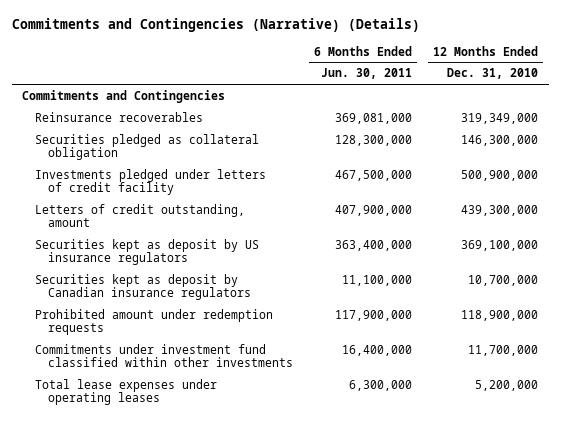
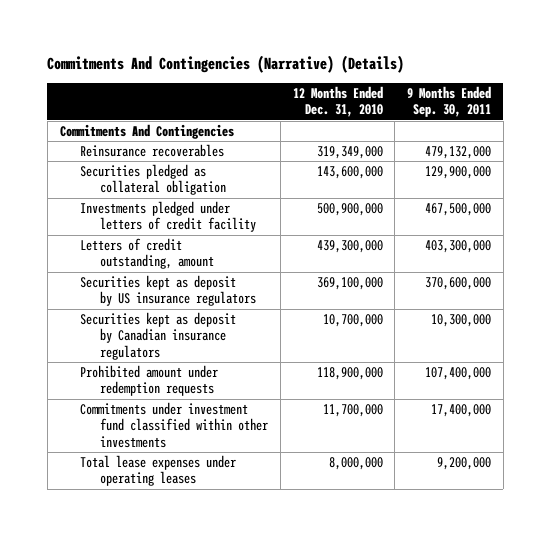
- Commitments and Contingencies (Narrative) (Details)
+ Commitments And Contingencies (Narrative) (Details)
- | 6 Months Ended Jun. 30, 2011 | 12 Months Ended Dec. 31, 2010
+ | 12 Months Ended Dec. 31, 2010 | 9 Months Ended Sep. 30, 2011
- Commitments and Contingencies
+ Commitments And Contingencies
- Securities pledged as collateral obligation | 128,300,000 | 146,300,000
+ Securities pledged as collateral obligation | 143,600,000 | 129,900,000
- Total lease expenses under operating leases | 6,300,000 | 5,200,000
+ Total lease expenses under operating leases | 8,000,000 | 9,200,000

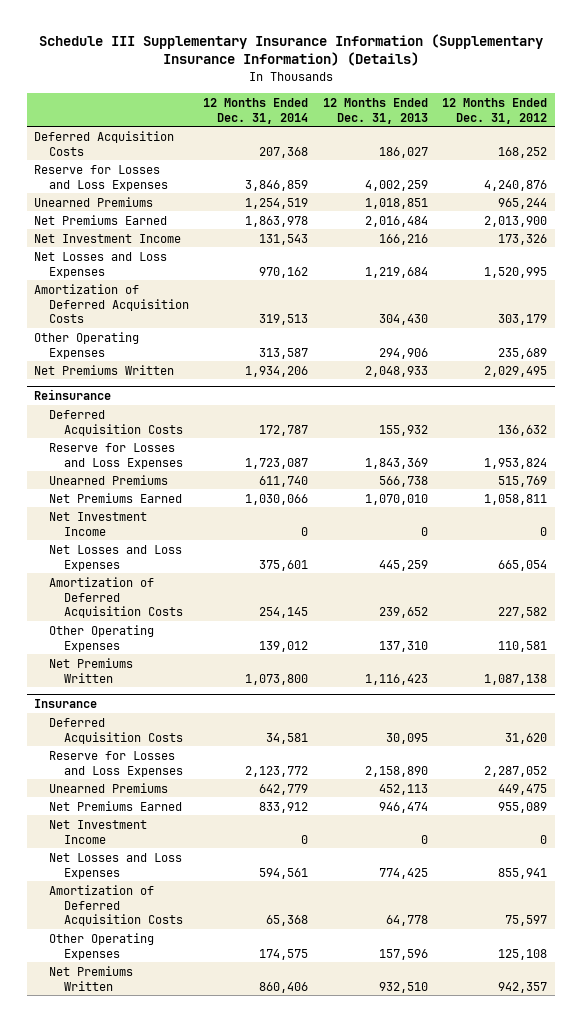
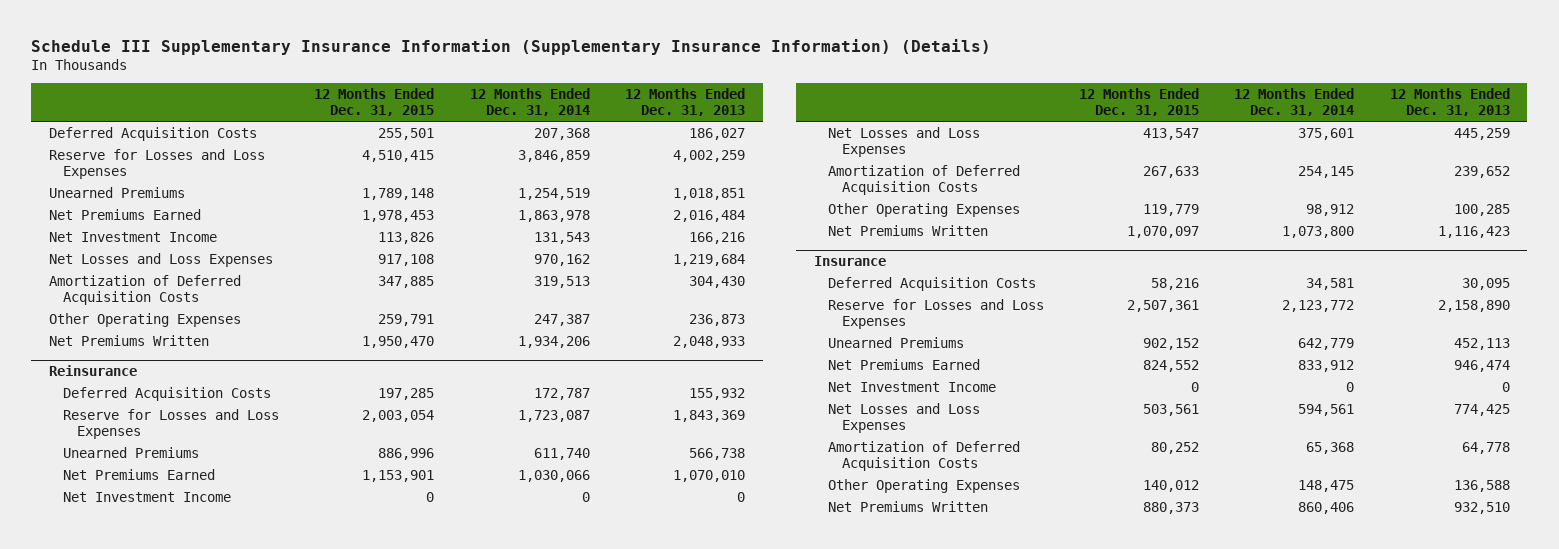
- | 12 Months Ended Dec. 31, 2014 | 12 Months Ended Dec. 31, 2013 | 12 Months Ended Dec. 31, 2012
+ | 12 Months Ended Dec. 31, 2015 | 12 Months Ended Dec. 31, 2014 | 12 Months Ended Dec. 31, 2013
- Other Operating Expenses | 313,587 | 294,906 | 235,689
+ Other Operating Expenses | 259,791 | 247,387 | 236,873
@ Reinsurance
- Other Operating Expenses | 139,012 | 137,310 | 110,581
+ Other Operating Expenses | 119,779 | 98,912 | 100,285
@ Insurance
- Other Operating Expenses | 174,575 | 157,596 | 125,108
+ Other Operating Expenses | 140,012 | 148,475 | 136,588

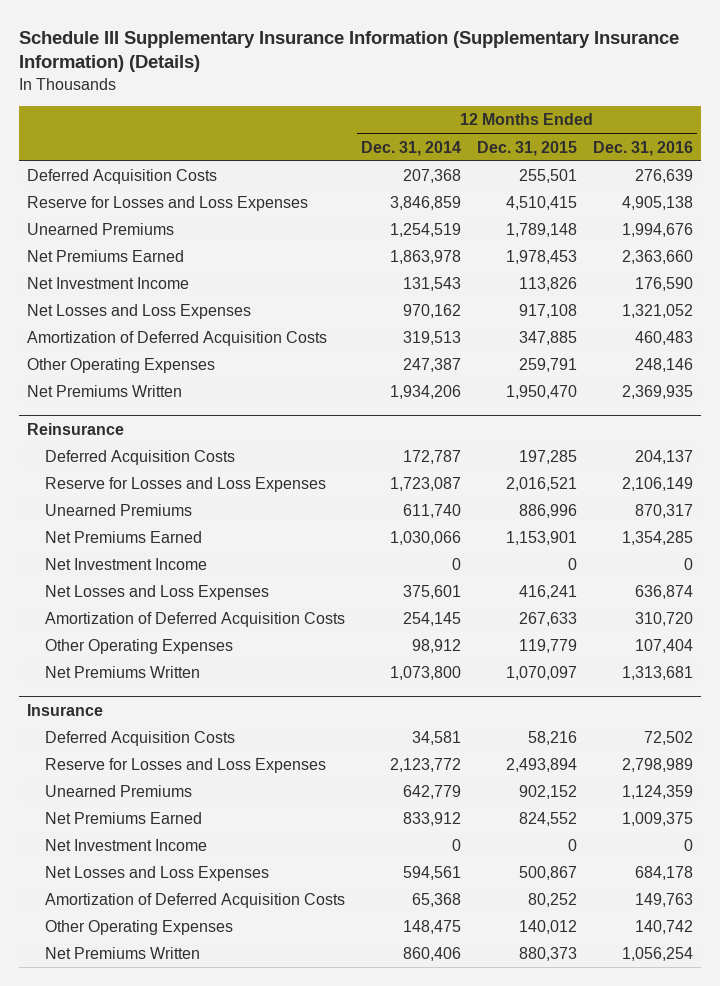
- | 12 Months Ended Dec. 31, 2015 | 12 Months Ended Dec. 31, 2014 | 12 Months Ended Dec. 31, 2013
+ | 12 Months Ended Dec. 31, 2014 | 12 Months Ended Dec. 31, 2015 | 12 Months Ended Dec. 31, 2016
@ Reinsurance
- Reserve for Losses and Loss Expenses | 2,003,054 | 1,723,087 | 1,843,369
+ Reserve for Losses and Loss Expenses | 1,723,087 | 2,016,521 | 2,106,149
- Net Losses and Loss Expenses | 413,547 | 375,601 | 445,259
+ Net Losses and Loss Expenses | 375,601 | 416,241 | 636,874
@ Insurance
- Reserve for Losses and Loss Expenses | 2,507,361 | 2,123,772 | 2,158,890
+ Reserve for Losses and Loss Expenses | 2,123,772 | 2,493,894 | 2,798,989
- Net Losses and Loss Expenses | 503,561 | 594,561 | 774,425
+ Net Losses and Loss Expenses | 594,561 | 500,867 | 684,178

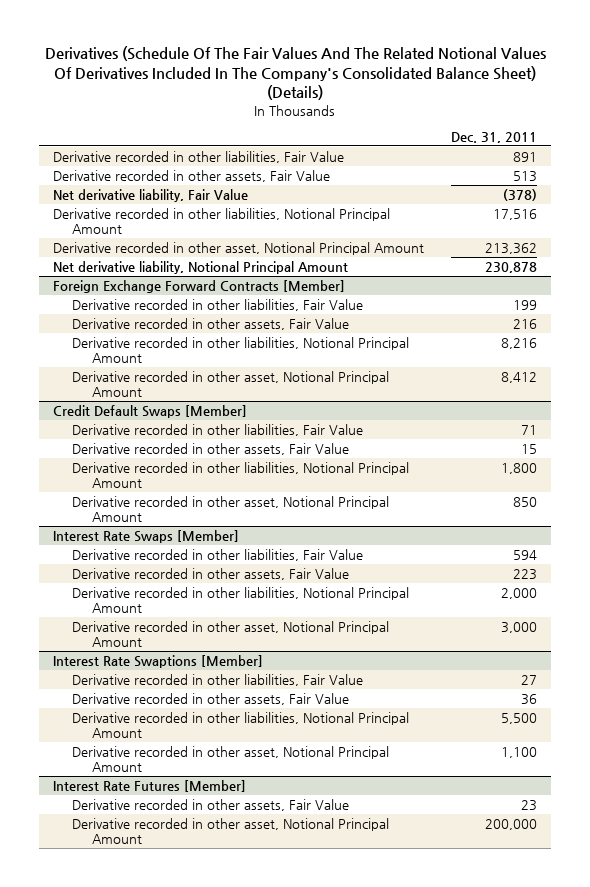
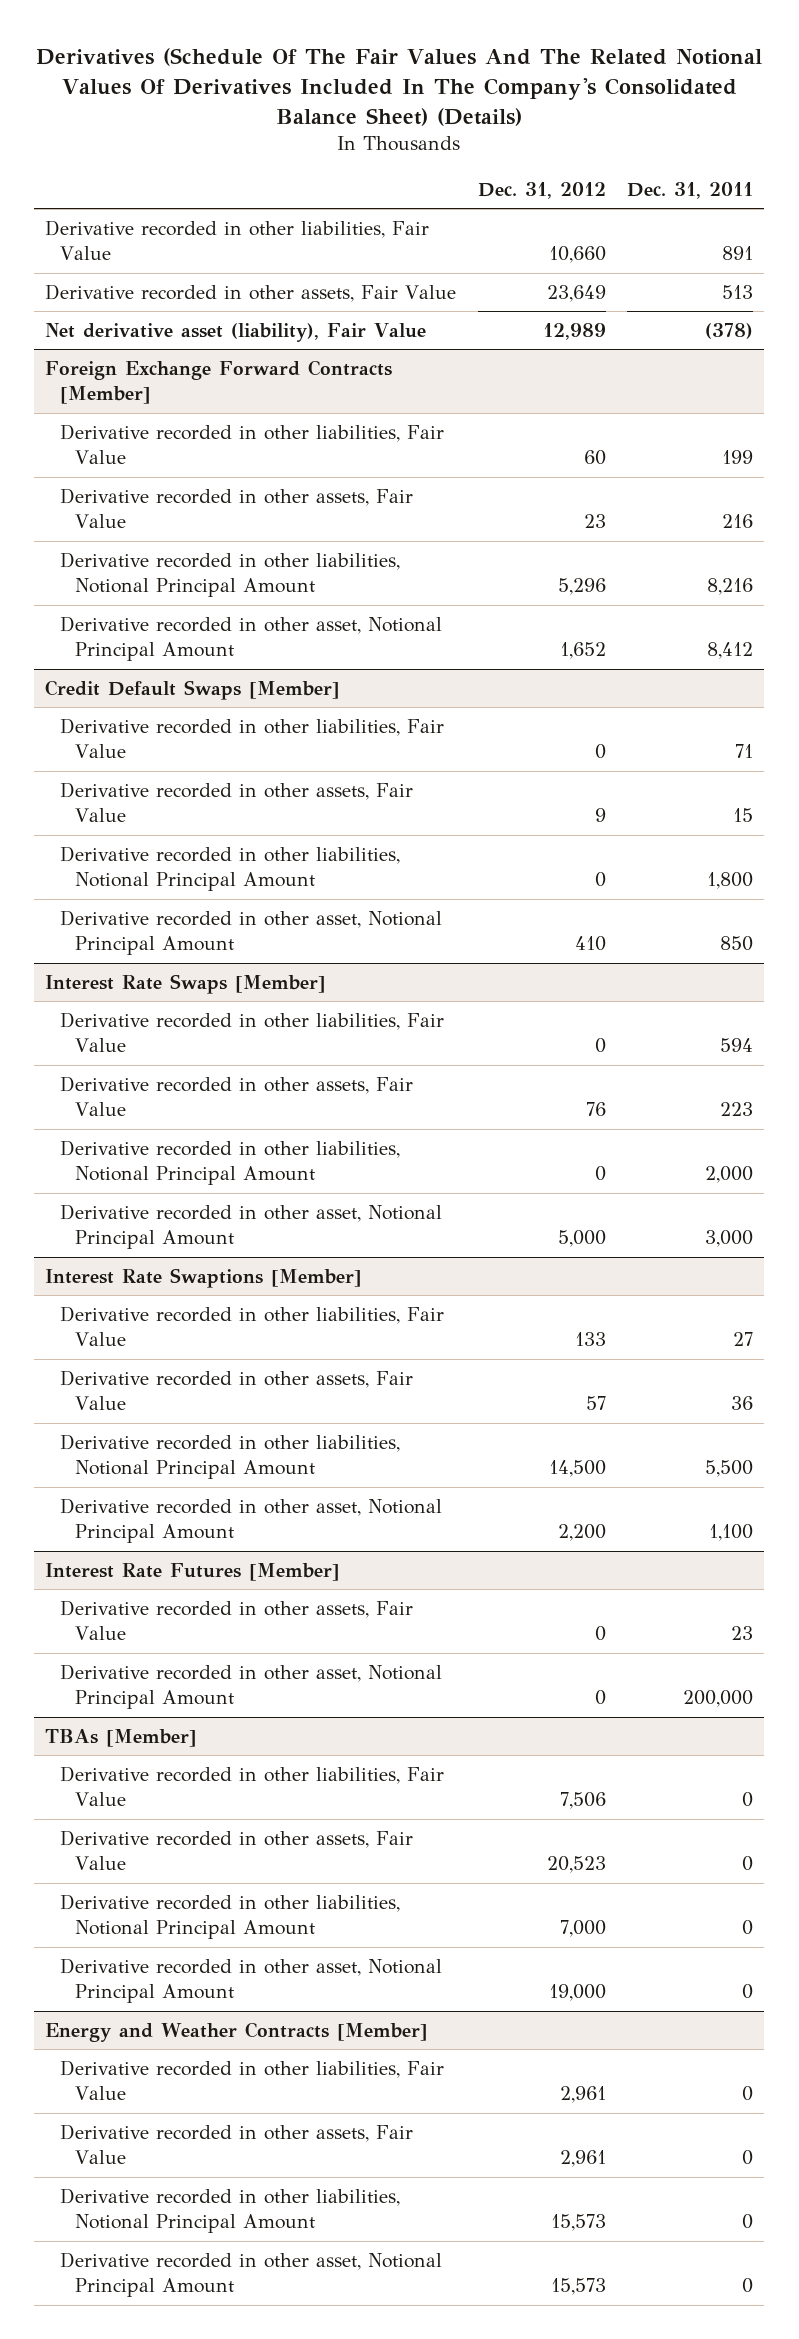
- | Dec. 31, 2011
+ | Dec. 31, 2012 | Dec. 31, 2011
- Net derivative liability, Fair Value | (378)
- Derivative recorded in other liabilities, Notional Principal Amount | 17,516
- Derivative recorded in other asset, Notional Principal Amount | 213,362
- Net derivative liability, Notional Principal Amount | 230,878
+ Net derivative asset (liability), Fair Value | 12,989 | (378)
+ TBAs [Member]
+ Derivative recorded in other liabilities, Fair Value | 7,506 | 0
+ Derivative recorded in other assets, Fair Value | 20,523 | 0
+ Derivative recorded in other liabilities, Notional Principal Amount | 7,000 | 0
+ Derivative recorded in other asset, Notional Principal Amount | 19,000 | 0
+ Energy and Weather Contracts [Member]
+ Derivative recorded in other liabilities, Fair Value | 2,961 | 0
+ Derivative recorded in other assets, Fair Value | 2,961 | 0
+ Derivative recorded in other liabilities, Notional Principal Amount | 15,573 | 0
+ Derivative recorded in other asset, Notional Principal Amount | 15,573 | 0

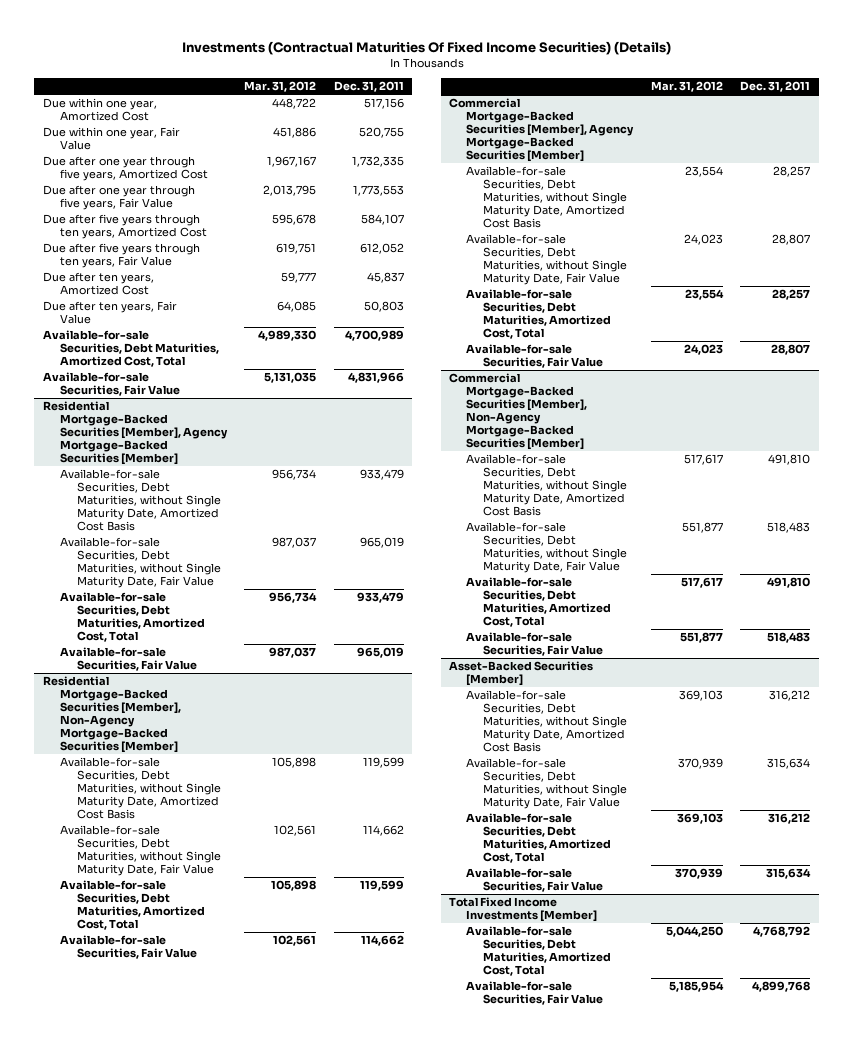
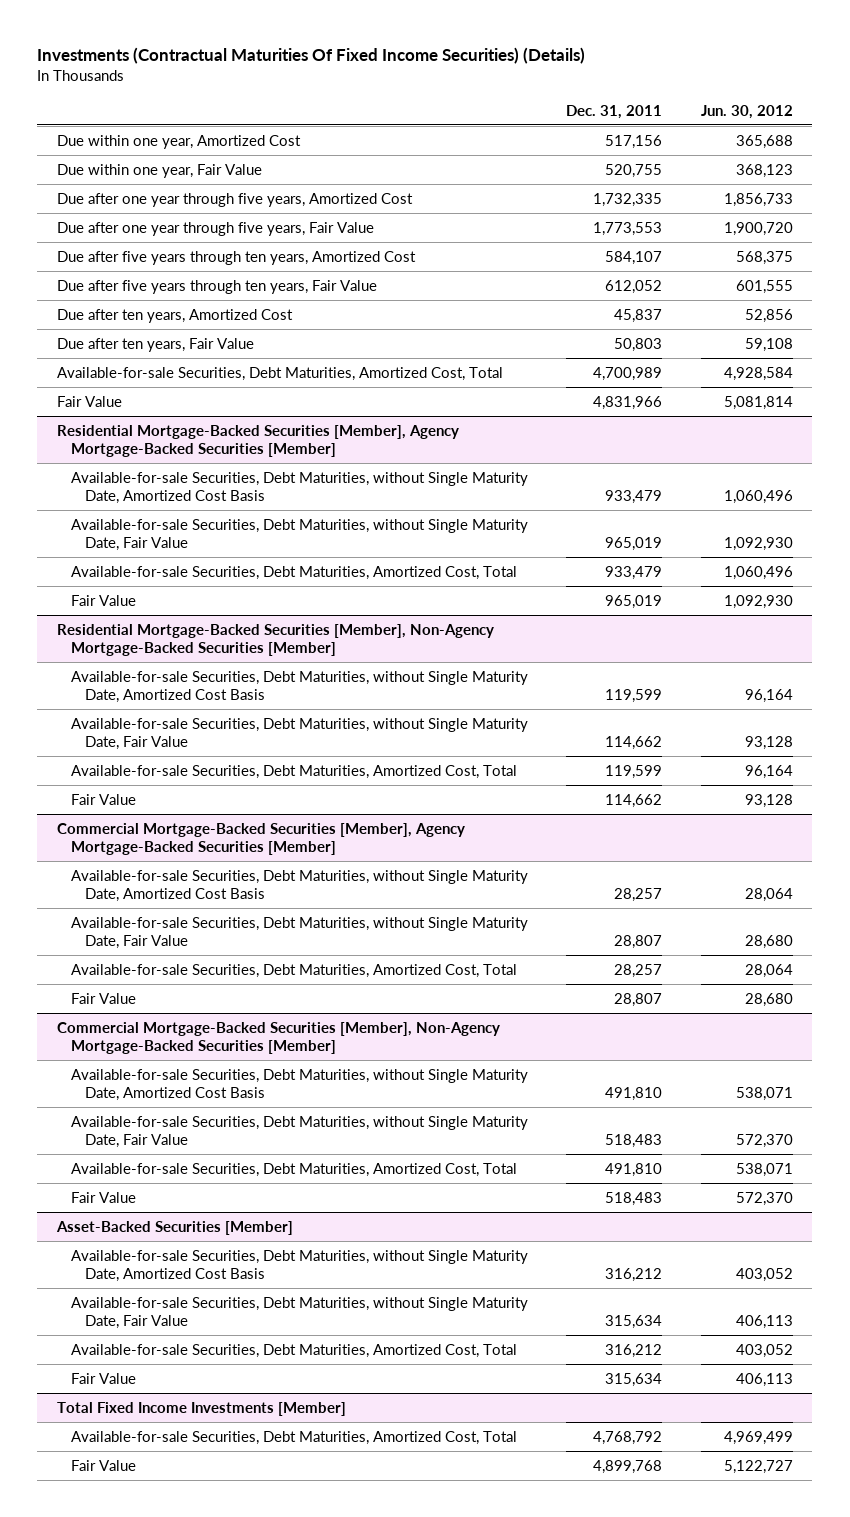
- | Mar. 31, 2012 | Dec. 31, 2011
+ | Dec. 31, 2011 | Jun. 30, 2012
- Available-for-sale Securities, Fair Value | 5,131,035 | 4,831,966
+ Fair Value | 4,831,966 | 5,081,814
@ Residential Mortgage-Backed Securities [Member], Agency Mortgage-Backed Securities [Member]
- Available-for-sale Securities, Fair Value | 987,037 | 965,019
+ Fair Value | 965,019 | 1,092,930
@ Residential Mortgage-Backed Securities [Member], Non-Agency Mortgage-Backed Securities [Member]
- Available-for-sale Securities, Fair Value | 102,561 | 114,662
+ Fair Value | 114,662 | 93,128
@ Commercial Mortgage-Backed Securities [Member], Agency Mortgage-Backed Securities [Member]
- Available-for-sale Securities, Fair Value | 24,023 | 28,807
+ Fair Value | 28,807 | 28,680
@ Commercial Mortgage-Backed Securities [Member], Non-Agency Mortgage-Backed Securities [Member]
- Available-for-sale Securities, Fair Value | 551,877 | 518,483
+ Fair Value | 518,483 | 572,370
@ Asset-Backed Securities [Member]
- Available-for-sale Securities, Fair Value | 370,939 | 315,634
+ Fair Value | 315,634 | 406,113
@ Total Fixed Income Investments [Member]
- Available-for-sale Securities, Fair Value | 5,185,954 | 4,899,768
+ Fair Value | 4,899,768 | 5,122,727

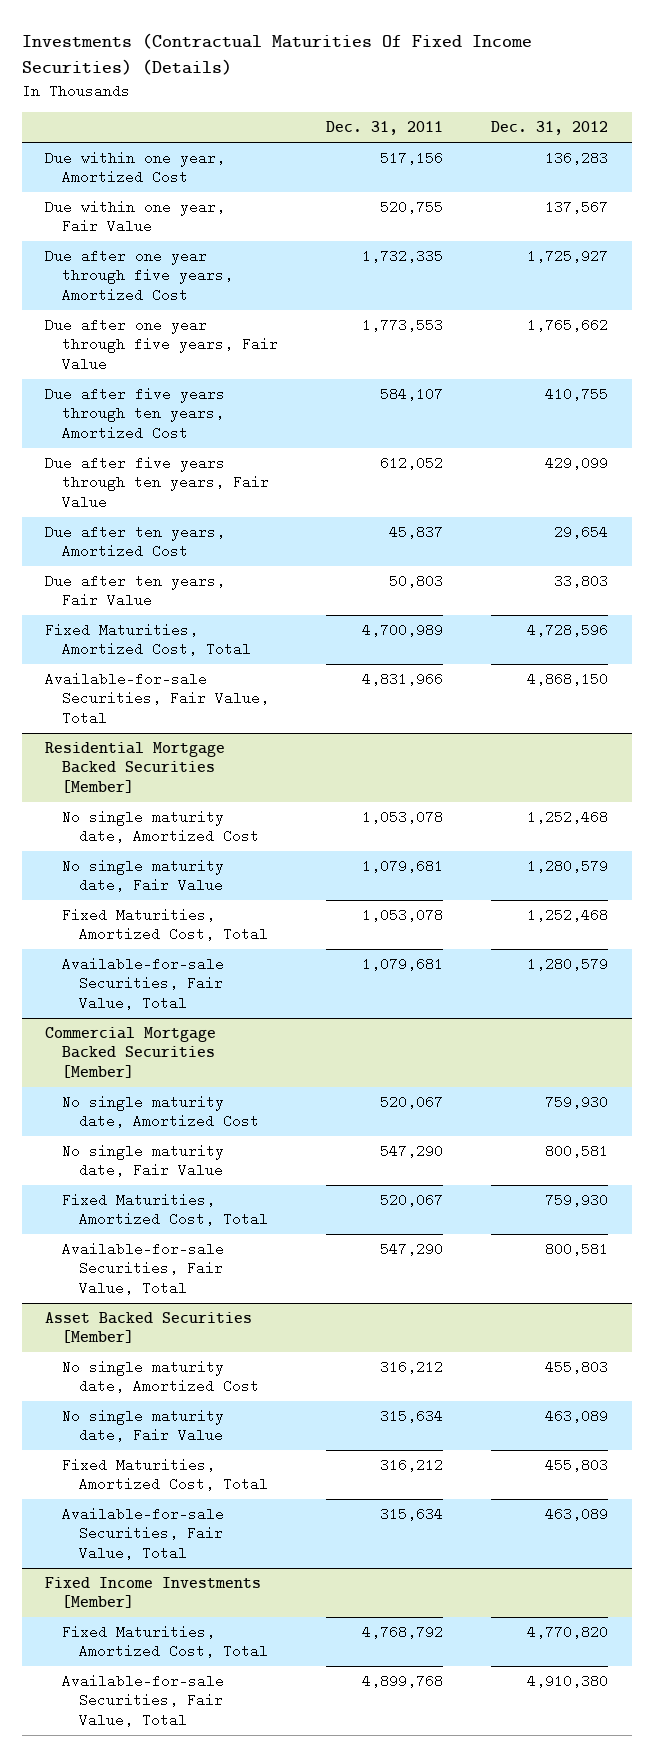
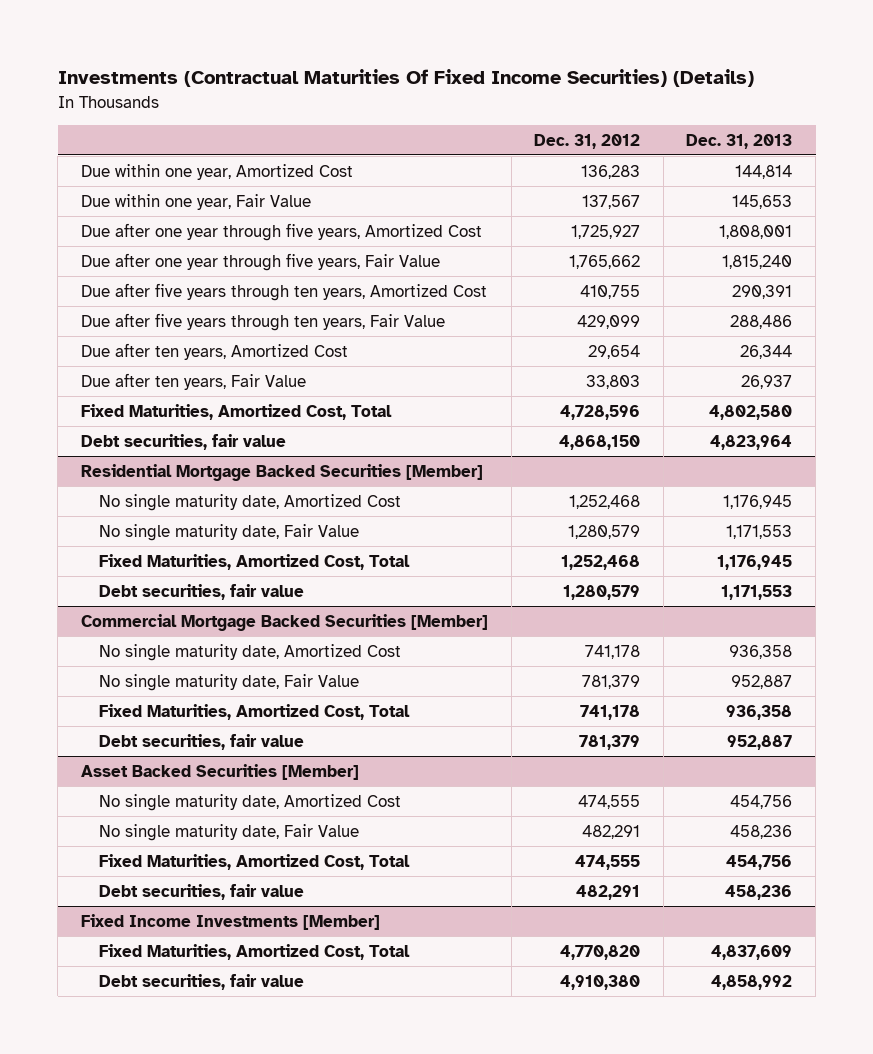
- | Dec. 31, 2011 | Dec. 31, 2012
+ | Dec. 31, 2012 | Dec. 31, 2013
- Available-for-sale Securities, Fair Value, Total | 4,831,966 | 4,868,150
+ Debt securities, fair value | 4,868,150 | 4,823,964
@ Residential Mortgage Backed Securities [Member]
- Available-for-sale Securities, Fair Value, Total | 1,079,681 | 1,280,579
+ Debt securities, fair value | 1,280,579 | 1,171,553
@ Commercial Mortgage Backed Securities [Member]
- No single maturity date, Amortized Cost | 520,067 | 759,930
- No single maturity date, Fair Value | 547,290 | 800,581
- Fixed Maturities, Amortized Cost, Total | 520,067 | 759,930
- Available-for-sale Securities, Fair Value, Total | 547,290 | 800,581
+ No single maturity date, Amortized Cost | 741,178 | 936,358
+ No single maturity date, Fair Value | 781,379 | 952,887
+ Fixed Maturities, Amortized Cost, Total | 741,178 | 936,358
+ Debt securities, fair value | 781,379 | 952,887
@ Asset Backed Securities [Member]
- No single maturity date, Amortized Cost | 316,212 | 455,803
- No single maturity date, Fair Value | 315,634 | 463,089
- Fixed Maturities, Amortized Cost, Total | 316,212 | 455,803
- Available-for-sale Securities, Fair Value, Total | 315,634 | 463,089
+ No single maturity date, Amortized Cost | 474,555 | 454,756
+ No single maturity date, Fair Value | 482,291 | 458,236
+ Fixed Maturities, Amortized Cost, Total | 474,555 | 454,756
+ Debt securities, fair value | 482,291 | 458,236
@ Fixed Income Investments [Member]
- Available-for-sale Securities, Fair Value, Total | 4,899,768 | 4,910,380
+ Debt securities, fair value | 4,910,380 | 4,858,992

